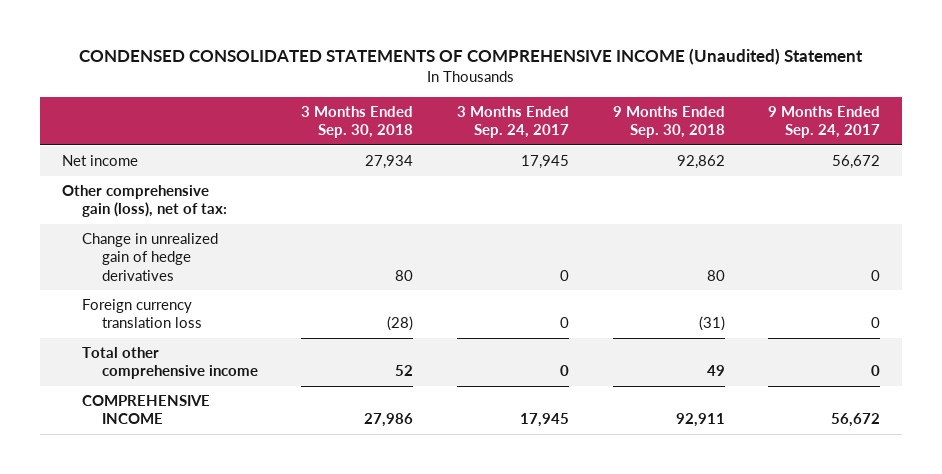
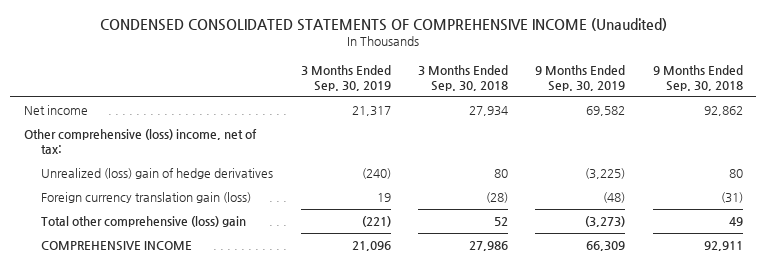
- CONDENSED CONSOLIDATED STATEMENTS OF COMPREHENSIVE INCOME (Unaudited) Statement
+ CONDENSED CONSOLIDATED STATEMENTS OF COMPREHENSIVE INCOME (Unaudited)
- | 3 Months Ended Sep. 30, 2018 | 3 Months Ended Sep. 24, 2017 | 9 Months Ended Sep. 30, 2018 | 9 Months Ended Sep. 24, 2017
+ | 3 Months Ended Sep. 30, 2019 | 3 Months Ended Sep. 30, 2018 | 9 Months Ended Sep. 30, 2019 | 9 Months Ended Sep. 30, 2018
- Other comprehensive gain (loss), net of tax:
- Change in unrealized gain of hedge derivatives | 80 | 0 | 80 | 0
- Foreign currency translation loss | (28) | 0 | (31) | 0
- Total other comprehensive income | 52 | 0 | 49 | 0
+ Other comprehensive (loss) income, net of tax:
+ Unrealized (loss) gain of hedge derivatives | (240) | 80 | (3,225) | 80
+ Foreign currency translation gain (loss) | 19 | (28) | (48) | (31)
+ Total other comprehensive (loss) gain | (221) | 52 | (3,273) | 49

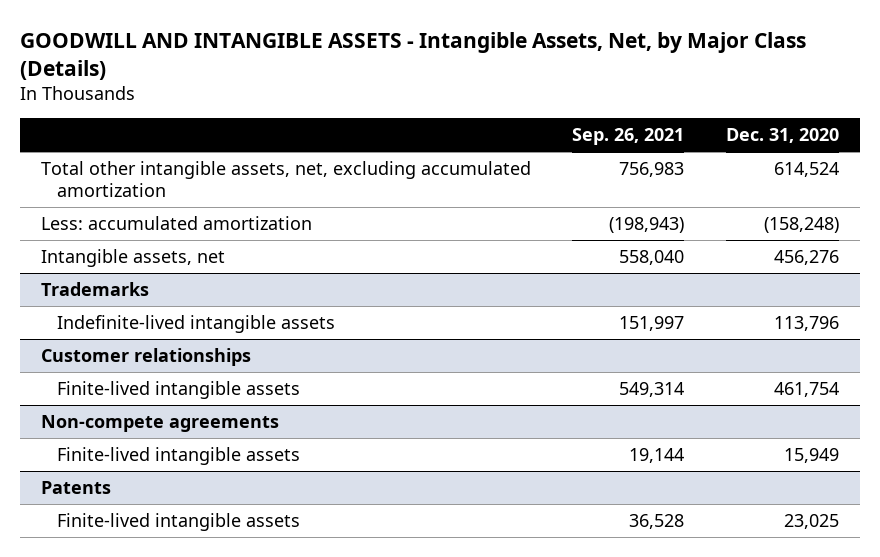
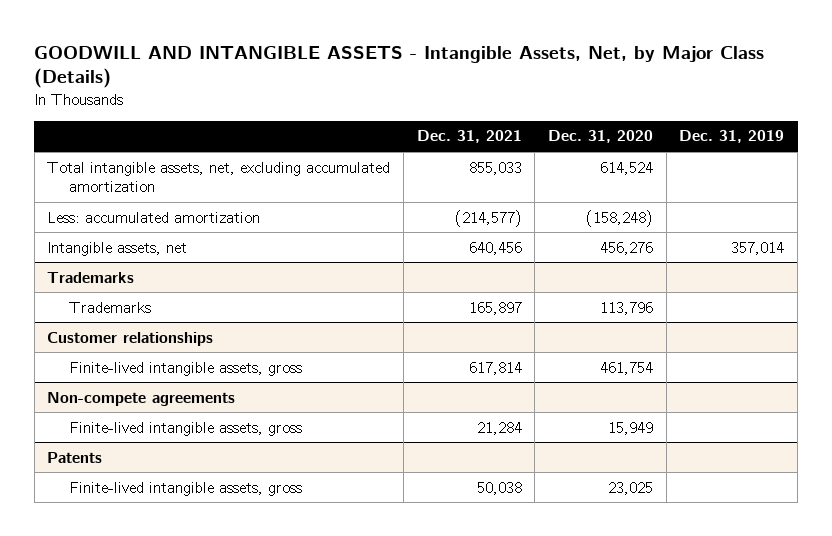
- | Sep. 26, 2021 | Dec. 31, 2020
+ | Dec. 31, 2021 | Dec. 31, 2020 | Dec. 31, 2019
- Total other intangible assets, net, excluding accumulated amortization | 756,983 | 614,524
+ Total intangible assets, net, excluding accumulated amortization | 855,033 | 614,524 |
@ Trademarks
- Indefinite-lived intangible assets | 151,997 | 113,796
+ Trademarks | 165,897 | 113,796 |
@ Customer relationships
- Finite-lived intangible assets | 549,314 | 461,754
+ Finite-lived intangible assets, gross | 617,814 | 461,754 |
@ Non-compete agreements
- Finite-lived intangible assets | 19,144 | 15,949
+ Finite-lived intangible assets, gross | 21,284 | 15,949 |
@ Patents
- Finite-lived intangible assets | 36,528 | 23,025
+ Finite-lived intangible assets, gross | 50,038 | 23,025 |

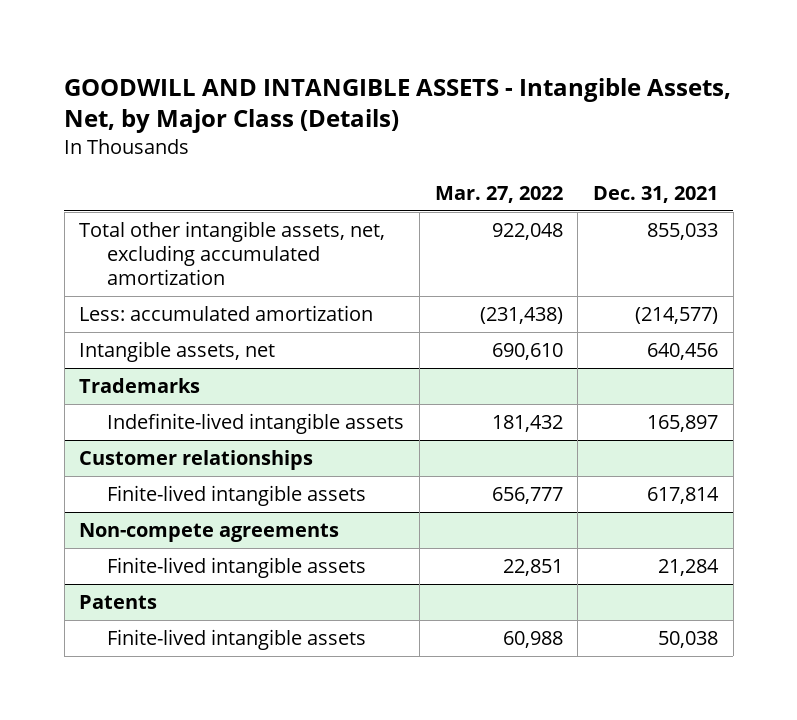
- | Dec. 31, 2021 | Dec. 31, 2020 | Dec. 31, 2019
+ | Mar. 27, 2022 | Dec. 31, 2021
- Total intangible assets, net, excluding accumulated amortization | 855,033 | 614,524 |
+ Total other intangible assets, net, excluding accumulated amortization | 922,048 | 855,033
@ Trademarks
- Trademarks | 165,897 | 113,796 |
+ Indefinite-lived intangible assets | 181,432 | 165,897
@ Customer relationships
- Finite-lived intangible assets, gross | 617,814 | 461,754 |
+ Finite-lived intangible assets | 656,777 | 617,814
@ Non-compete agreements
- Finite-lived intangible assets, gross | 21,284 | 15,949 |
+ Finite-lived intangible assets | 22,851 | 21,284
@ Patents
- Finite-lived intangible assets, gross | 50,038 | 23,025 |
+ Finite-lived intangible assets | 60,988 | 50,038

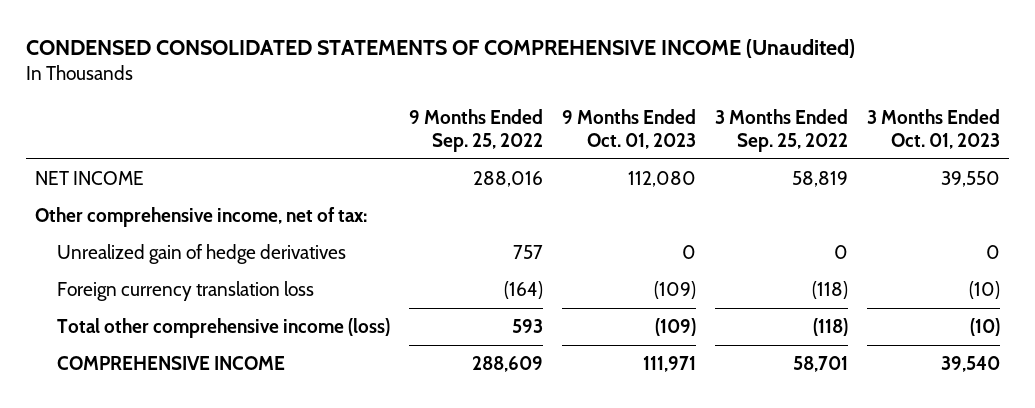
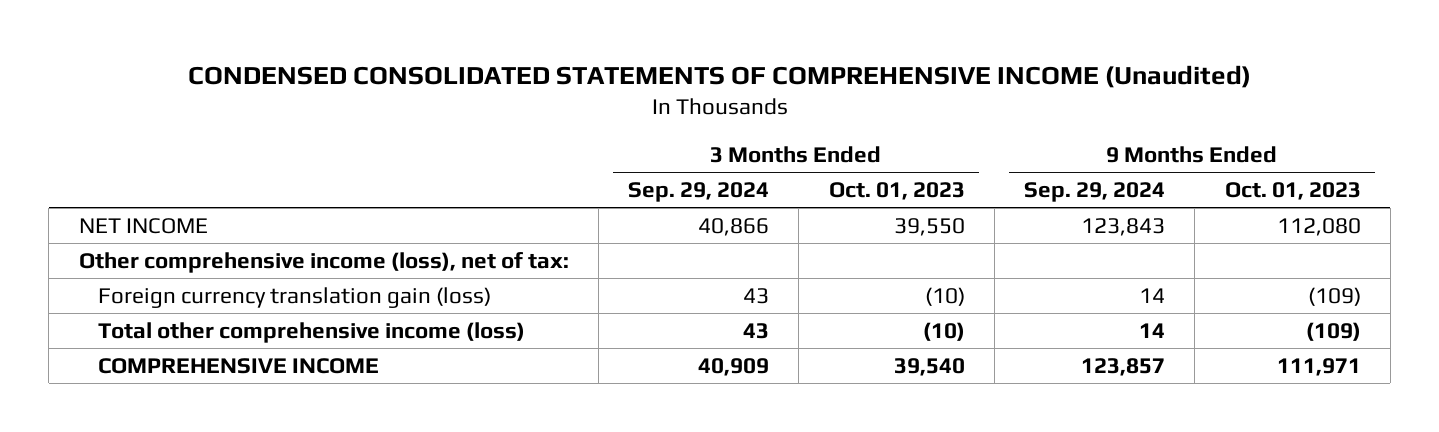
- | 9 Months Ended Sep. 25, 2022 | 9 Months Ended Oct. 01, 2023 | 3 Months Ended Sep. 25, 2022 | 3 Months Ended Oct. 01, 2023
+ | 3 Months Ended Sep. 29, 2024 | 3 Months Ended Oct. 01, 2023 | 9 Months Ended Sep. 29, 2024 | 9 Months Ended Oct. 01, 2023
- Other comprehensive income, net of tax:
- Unrealized gain of hedge derivatives | 757 | 0 | 0 | 0
- Foreign currency translation loss | (164) | (109) | (118) | (10)
+ Other comprehensive income (loss), net of tax:
+ Foreign currency translation gain (loss) | 43 | (10) | 14 | (109)

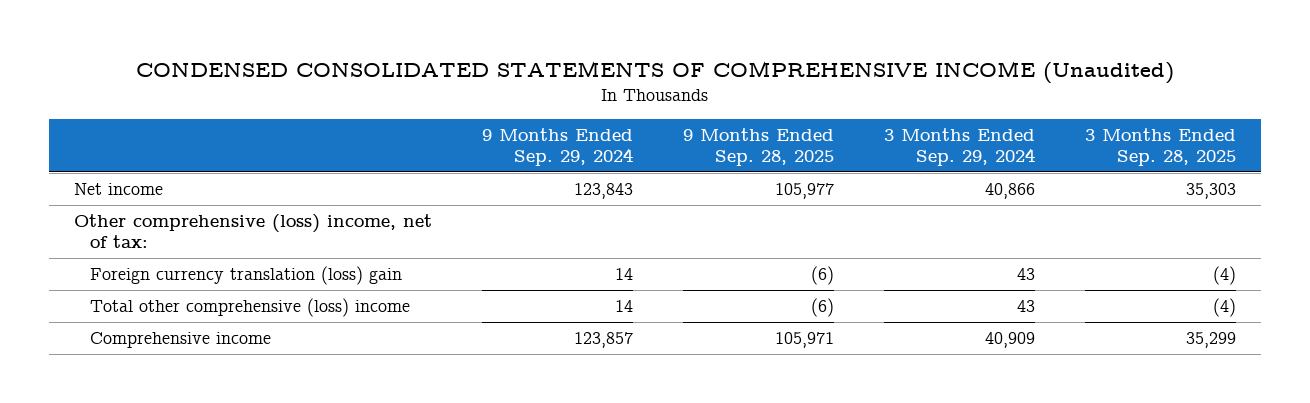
- | 3 Months Ended Sep. 29, 2024 | 3 Months Ended Oct. 01, 2023 | 9 Months Ended Sep. 29, 2024 | 9 Months Ended Oct. 01, 2023
+ | 9 Months Ended Sep. 29, 2024 | 9 Months Ended Sep. 28, 2025 | 3 Months Ended Sep. 29, 2024 | 3 Months Ended Sep. 28, 2025
- NET INCOME | 40,866 | 39,550 | 123,843 | 112,080
- Other comprehensive income (loss), net of tax:
- Foreign currency translation gain (loss) | 43 | (10) | 14 | (109)
- Total other comprehensive income (loss) | 43 | (10) | 14 | (109)
- COMPREHENSIVE INCOME | 40,909 | 39,540 | 123,857 | 111,971
+ Net income | 123,843 | 105,977 | 40,866 | 35,303
+ Other comprehensive (loss) income, net of tax:
+ Foreign currency translation (loss) gain | 14 | (6) | 43 | (4)
+ Total other comprehensive (loss) income | 14 | (6) | 43 | (4)
+ Comprehensive income | 123,857 | 105,971 | 40,909 | 35,299

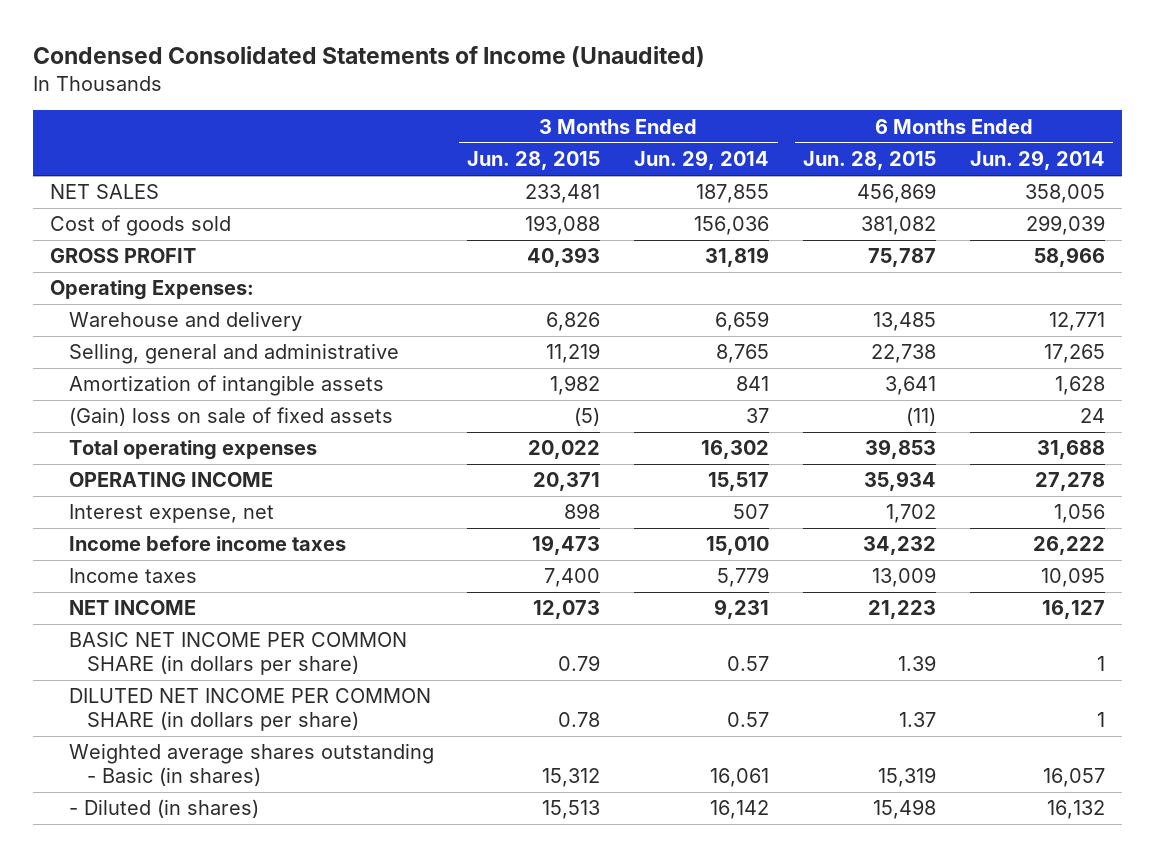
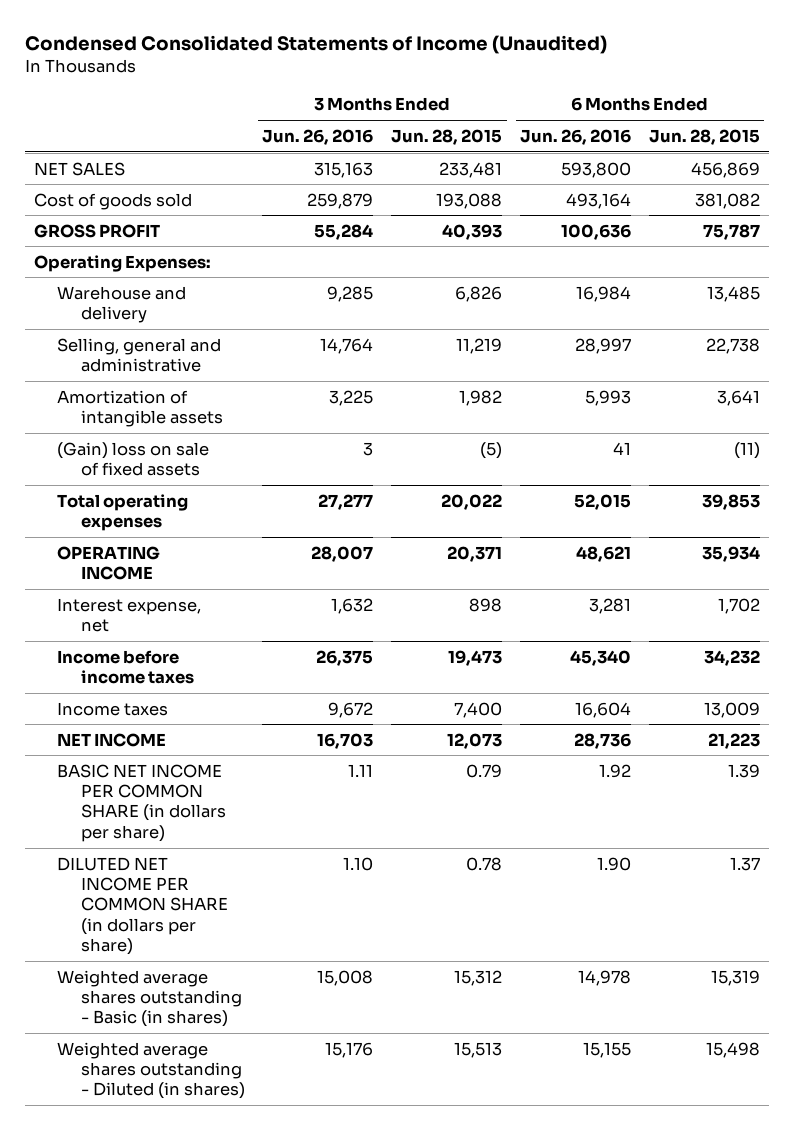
- | 3 Months Ended Jun. 28, 2015 | 3 Months Ended Jun. 29, 2014 | 6 Months Ended Jun. 28, 2015 | 6 Months Ended Jun. 29, 2014
+ | 3 Months Ended Jun. 26, 2016 | 3 Months Ended Jun. 28, 2015 | 6 Months Ended Jun. 26, 2016 | 6 Months Ended Jun. 28, 2015
- - Diluted (in shares) | 15,513 | 16,142 | 15,498 | 16,132
+ Weighted average shares outstanding - Diluted (in shares) | 15,176 | 15,513 | 15,155 | 15,498

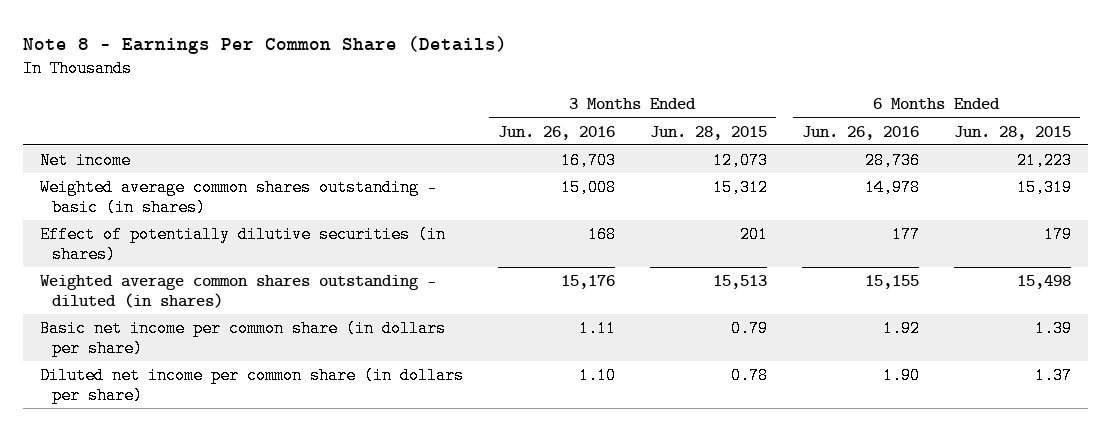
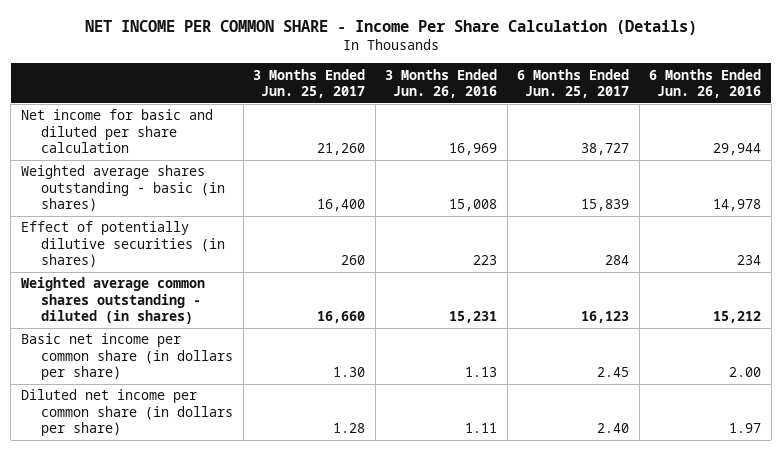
- Note 8 - Earnings Per Common Share (Details)
+ NET INCOME PER COMMON SHARE - Income Per Share Calculation (Details)
- | 3 Months Ended Jun. 26, 2016 | 3 Months Ended Jun. 28, 2015 | 6 Months Ended Jun. 26, 2016 | 6 Months Ended Jun. 28, 2015
+ | 3 Months Ended Jun. 25, 2017 | 3 Months Ended Jun. 26, 2016 | 6 Months Ended Jun. 25, 2017 | 6 Months Ended Jun. 26, 2016
- Net income | 16,703 | 12,073 | 28,736 | 21,223
- Weighted average common shares outstanding - basic (in shares) | 15,008 | 15,312 | 14,978 | 15,319
- Effect of potentially dilutive securities (in shares) | 168 | 201 | 177 | 179
- Weighted average common shares outstanding - diluted (in shares) | 15,176 | 15,513 | 15,155 | 15,498
- Basic net income per common share (in dollars per share) | 1.11 | 0.79 | 1.92 | 1.39
- Diluted net income per common share (in dollars per share) | 1.10 | 0.78 | 1.90 | 1.37
+ Net income for basic and diluted per share calculation | 21,260 | 16,969 | 38,727 | 29,944
+ Weighted average shares outstanding - basic (in shares) | 16,400 | 15,008 | 15,839 | 14,978
+ Effect of potentially dilutive securities (in shares) | 260 | 223 | 284 | 234
+ Weighted average common shares outstanding - diluted (in shares) | 16,660 | 15,231 | 16,123 | 15,212
+ Basic net income per common share (in dollars per share) | 1.30 | 1.13 | 2.45 | 2.00
+ Diluted net income per common share (in dollars per share) | 1.28 | 1.11 | 2.40 | 1.97

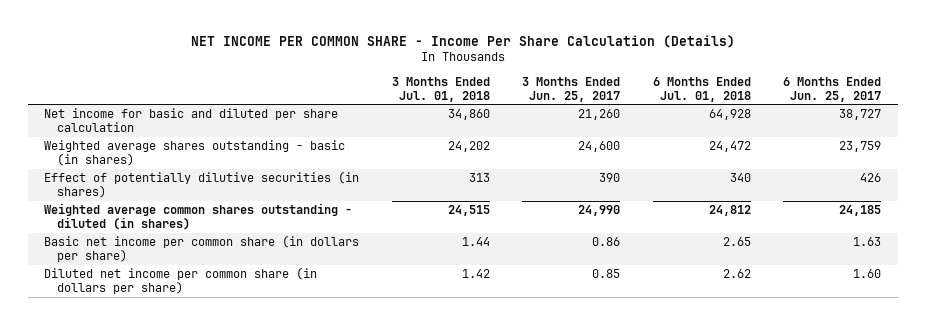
- | 3 Months Ended Jun. 25, 2017 | 3 Months Ended Jun. 26, 2016 | 6 Months Ended Jun. 25, 2017 | 6 Months Ended Jun. 26, 2016
+ | 3 Months Ended Jul. 01, 2018 | 3 Months Ended Jun. 25, 2017 | 6 Months Ended Jul. 01, 2018 | 6 Months Ended Jun. 25, 2017
- Weighted average shares outstanding - basic (in shares) | 16,400 | 15,008 | 15,839 | 14,978
- Effect of potentially dilutive securities (in shares) | 260 | 223 | 284 | 234
- Weighted average common shares outstanding - diluted (in shares) | 16,660 | 15,231 | 16,123 | 15,212
- Basic net income per common share (in dollars per share) | 1.30 | 1.13 | 2.45 | 2.00
- Diluted net income per common share (in dollars per share) | 1.28 | 1.11 | 2.40 | 1.97
+ Weighted average shares outstanding - basic (in shares) | 24,202 | 24,600 | 24,472 | 23,759
+ Effect of potentially dilutive securities (in shares) | 313 | 390 | 340 | 426
+ Weighted average common shares outstanding - diluted (in shares) | 24,515 | 24,990 | 24,812 | 24,185
+ Basic net income per common share (in dollars per share) | 1.44 | 0.86 | 2.65 | 1.63
+ Diluted net income per common share (in dollars per share) | 1.42 | 0.85 | 2.62 | 1.60

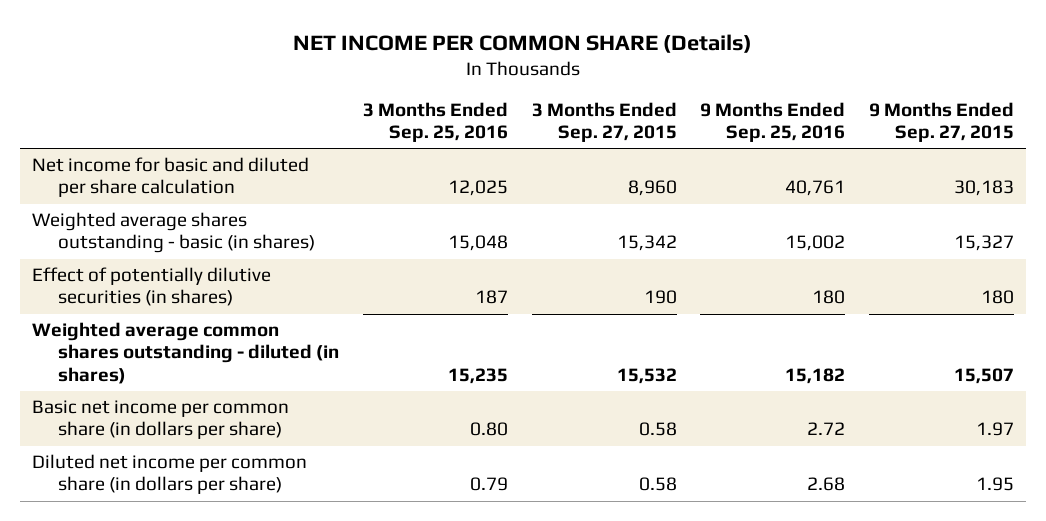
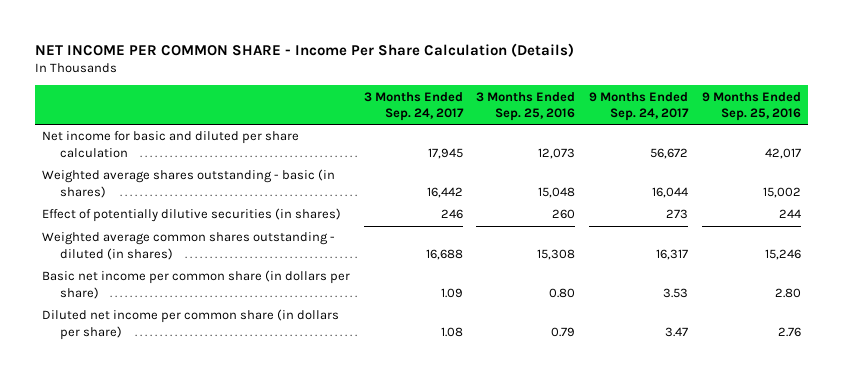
- NET INCOME PER COMMON SHARE (Details)
+ NET INCOME PER COMMON SHARE - Income Per Share Calculation (Details)
- | 3 Months Ended Sep. 25, 2016 | 3 Months Ended Sep. 27, 2015 | 9 Months Ended Sep. 25, 2016 | 9 Months Ended Sep. 27, 2015
+ | 3 Months Ended Sep. 24, 2017 | 3 Months Ended Sep. 25, 2016 | 9 Months Ended Sep. 24, 2017 | 9 Months Ended Sep. 25, 2016
- Net income for basic and diluted per share calculation | 12,025 | 8,960 | 40,761 | 30,183
+ Net income for basic and diluted per share calculation | 17,945 | 12,073 | 56,672 | 42,017
- Effect of potentially dilutive securities (in shares) | 187 | 190 | 180 | 180
- Weighted average common shares outstanding - diluted (in shares) | 15,235 | 15,532 | 15,182 | 15,507
- Basic net income per common share (in dollars per share) | 0.80 | 0.58 | 2.72 | 1.97
- Diluted net income per common share (in dollars per share) | 0.79 | 0.58 | 2.68 | 1.95
+ Effect of potentially dilutive securities (in shares) | 246 | 260 | 273 | 244
+ Weighted average common shares outstanding - diluted (in shares) | 16,688 | 15,308 | 16,317 | 15,246
+ Basic net income per common share (in dollars per share) | 1.09 | 0.80 | 3.53 | 2.80
+ Diluted net income per common share (in dollars per share) | 1.08 | 0.79 | 3.47 | 2.76

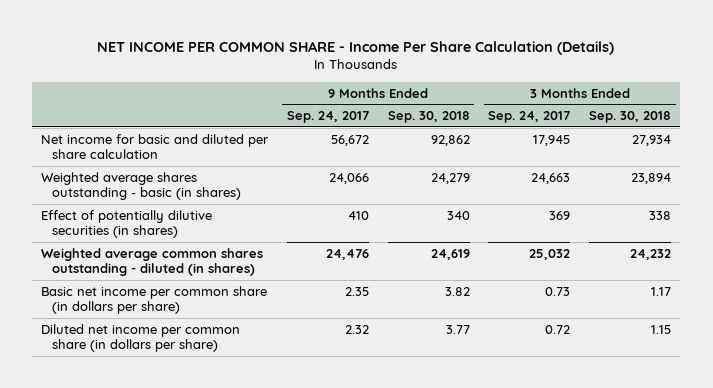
- | 3 Months Ended Sep. 24, 2017 | 3 Months Ended Sep. 25, 2016 | 9 Months Ended Sep. 24, 2017 | 9 Months Ended Sep. 25, 2016
+ | 9 Months Ended Sep. 24, 2017 | 9 Months Ended Sep. 30, 2018 | 3 Months Ended Sep. 24, 2017 | 3 Months Ended Sep. 30, 2018
- Weighted average shares outstanding - basic (in shares) | 16,442 | 15,048 | 16,044 | 15,002
- Effect of potentially dilutive securities (in shares) | 246 | 260 | 273 | 244
- Weighted average common shares outstanding - diluted (in shares) | 16,688 | 15,308 | 16,317 | 15,246
- Basic net income per common share (in dollars per share) | 1.09 | 0.80 | 3.53 | 2.80
- Diluted net income per common share (in dollars per share) | 1.08 | 0.79 | 3.47 | 2.76
+ Weighted average shares outstanding - basic (in shares) | 24,066 | 24,279 | 24,663 | 23,894
+ Effect of potentially dilutive securities (in shares) | 410 | 340 | 369 | 338
+ Weighted average common shares outstanding - diluted (in shares) | 24,476 | 24,619 | 25,032 | 24,232
+ Basic net income per common share (in dollars per share) | 2.35 | 3.82 | 0.73 | 1.17
+ Diluted net income per common share (in dollars per share) | 2.32 | 3.77 | 0.72 | 1.15

